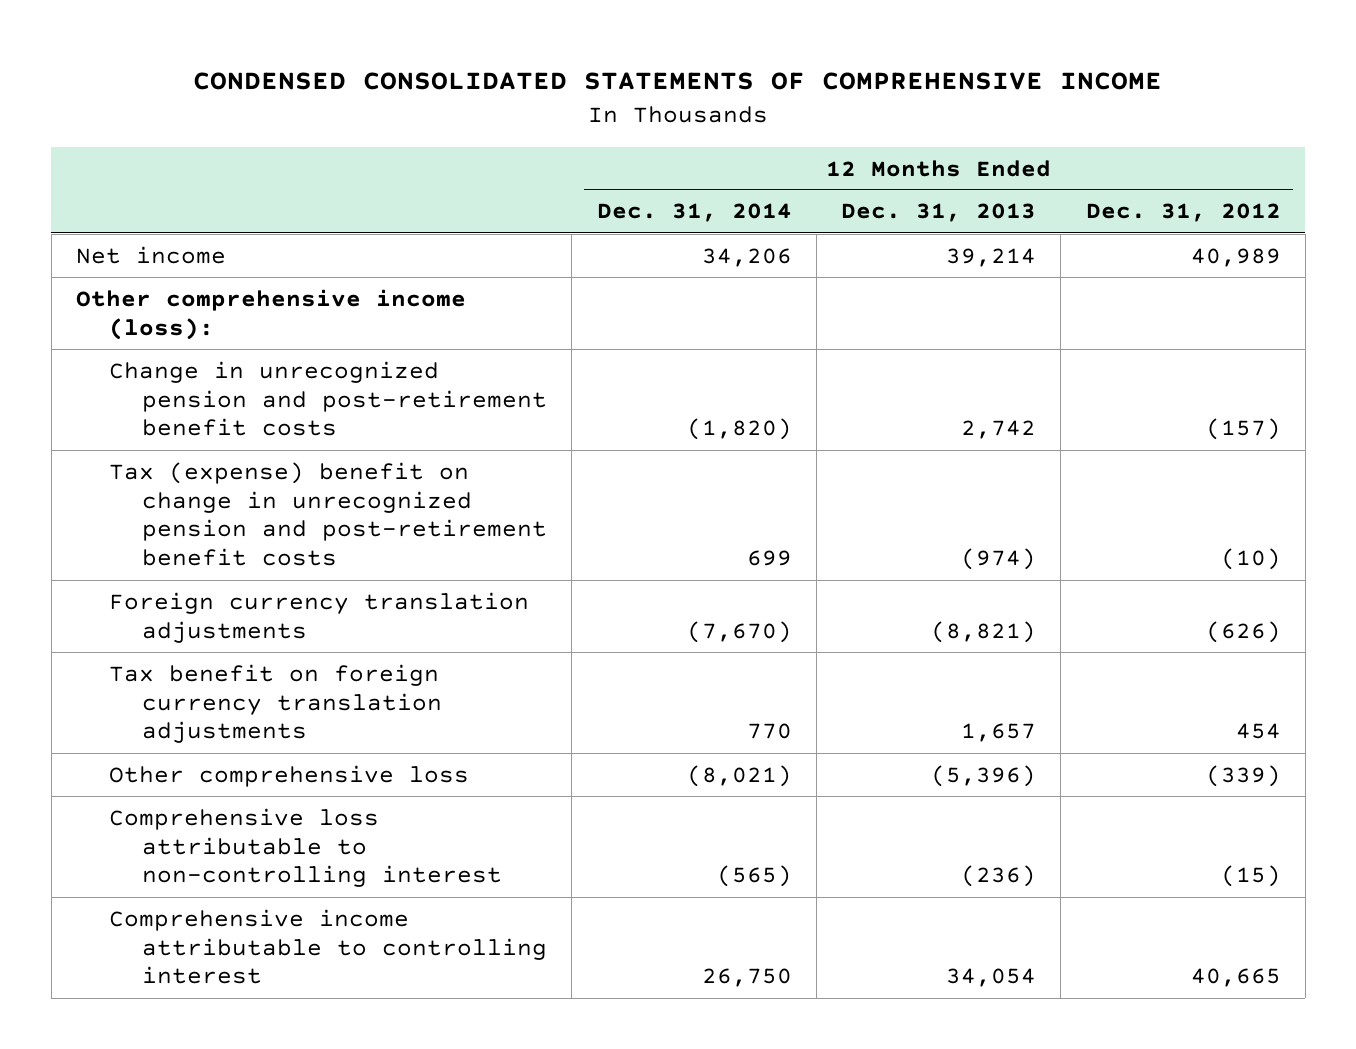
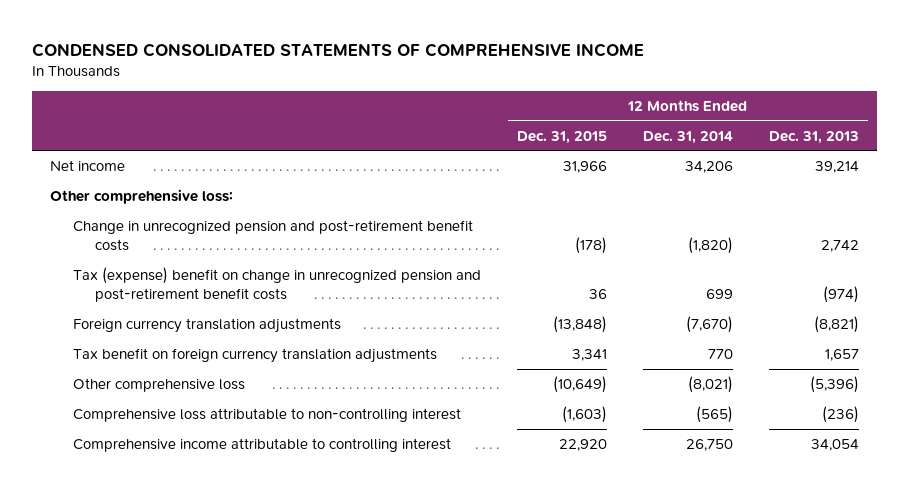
- | 12 Months Ended Dec. 31, 2014 | 12 Months Ended Dec. 31, 2013 | 12 Months Ended Dec. 31, 2012
+ | 12 Months Ended Dec. 31, 2015 | 12 Months Ended Dec. 31, 2014 | 12 Months Ended Dec. 31, 2013
- Other comprehensive income (loss):
+ Other comprehensive loss:

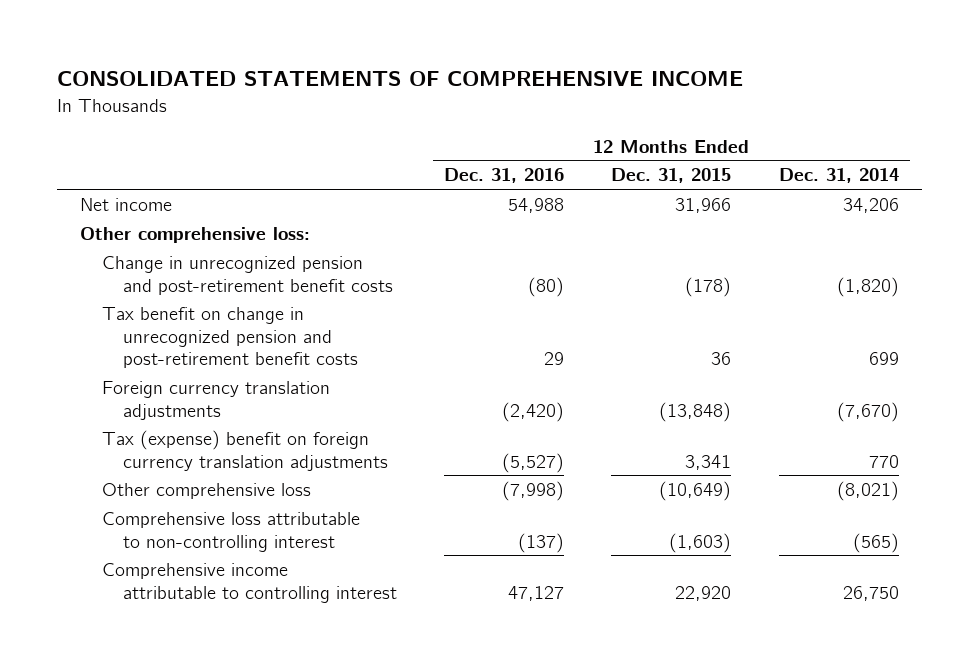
- CONDENSED CONSOLIDATED STATEMENTS OF COMPREHENSIVE INCOME
+ CONSOLIDATED STATEMENTS OF COMPREHENSIVE INCOME
- | 12 Months Ended Dec. 31, 2015 | 12 Months Ended Dec. 31, 2014 | 12 Months Ended Dec. 31, 2013
+ | 12 Months Ended Dec. 31, 2016 | 12 Months Ended Dec. 31, 2015 | 12 Months Ended Dec. 31, 2014
- Tax (expense) benefit on change in unrecognized pension and post-retirement benefit costs | 36 | 699 | (974)
+ Tax benefit on change in unrecognized pension and post-retirement benefit costs | 29 | 36 | 699
- Tax benefit on foreign currency translation adjustments | 3,341 | 770 | 1,657
+ Tax (expense) benefit on foreign currency translation adjustments | (5,527) | 3,341 | 770

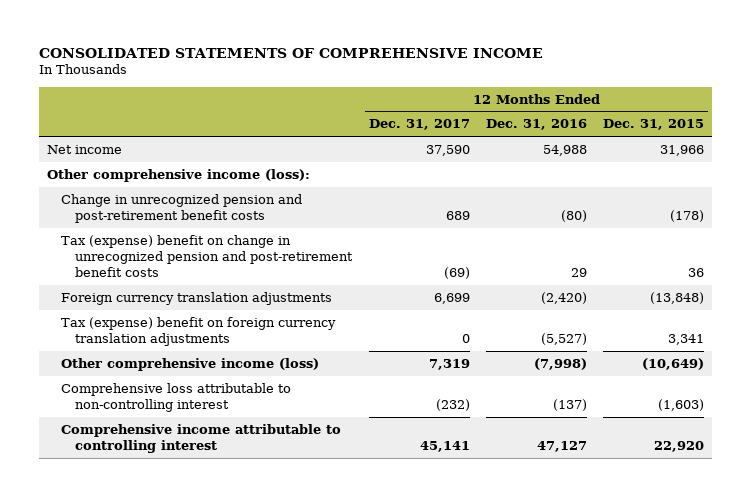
- | 12 Months Ended Dec. 31, 2016 | 12 Months Ended Dec. 31, 2015 | 12 Months Ended Dec. 31, 2014
+ | 12 Months Ended Dec. 31, 2017 | 12 Months Ended Dec. 31, 2016 | 12 Months Ended Dec. 31, 2015
- Other comprehensive loss:
+ Other comprehensive income (loss):
- Tax benefit on change in unrecognized pension and post-retirement benefit costs | 29 | 36 | 699
+ Tax (expense) benefit on change in unrecognized pension and post-retirement benefit costs | (69) | 29 | 36
- Other comprehensive loss | (7,998) | (10,649) | (8,021)
+ Other comprehensive income (loss) | 7,319 | (7,998) | (10,649)

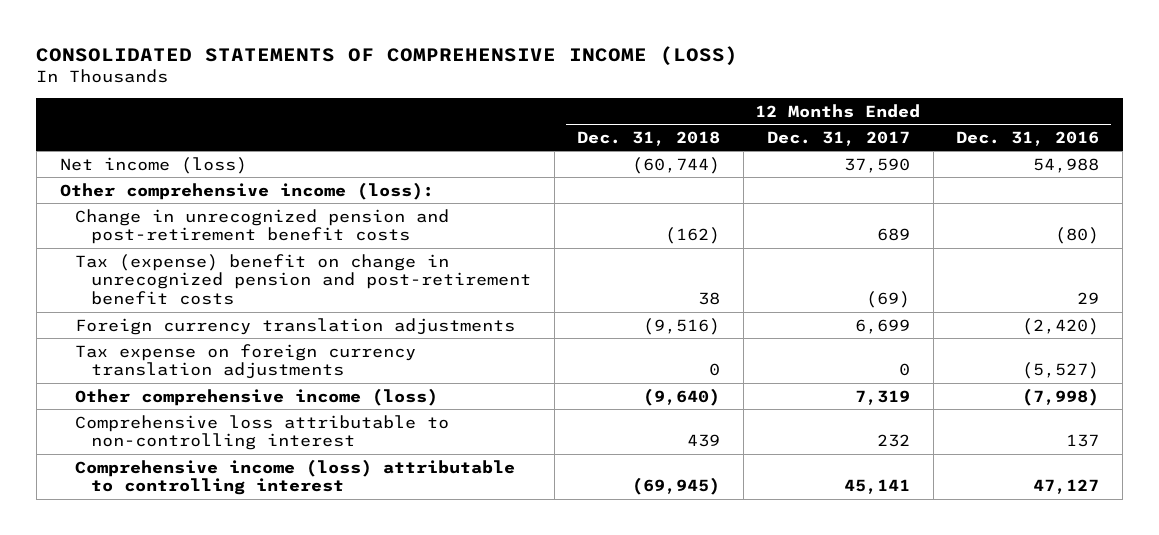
- CONSOLIDATED STATEMENTS OF COMPREHENSIVE INCOME
+ CONSOLIDATED STATEMENTS OF COMPREHENSIVE INCOME (LOSS)
- | 12 Months Ended Dec. 31, 2017 | 12 Months Ended Dec. 31, 2016 | 12 Months Ended Dec. 31, 2015
+ | 12 Months Ended Dec. 31, 2018 | 12 Months Ended Dec. 31, 2017 | 12 Months Ended Dec. 31, 2016
- Net income | 37,590 | 54,988 | 31,966
+ Net income (loss) | (60,744) | 37,590 | 54,988
- Tax (expense) benefit on foreign currency translation adjustments | 0 | (5,527) | 3,341
+ Tax expense on foreign currency translation adjustments | 0 | 0 | (5,527)
- Comprehensive loss attributable to non-controlling interest | (232) | (137) | (1,603)
- Comprehensive income attributable to controlling interest | 45,141 | 47,127 | 22,920
+ Comprehensive loss attributable to non-controlling interest | 439 | 232 | 137
+ Comprehensive income (loss) attributable to controlling interest | (69,945) | 45,141 | 47,127

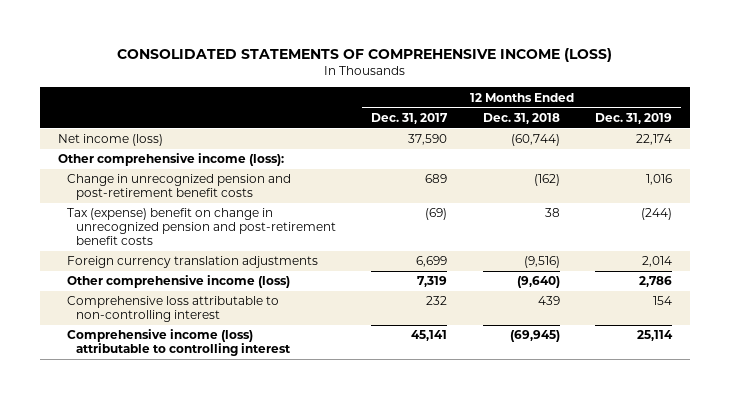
- | 12 Months Ended Dec. 31, 2018 | 12 Months Ended Dec. 31, 2017 | 12 Months Ended Dec. 31, 2016
+ | 12 Months Ended Dec. 31, 2017 | 12 Months Ended Dec. 31, 2018 | 12 Months Ended Dec. 31, 2019
- Tax expense on foreign currency translation adjustments | 0 | 0 | (5,527)

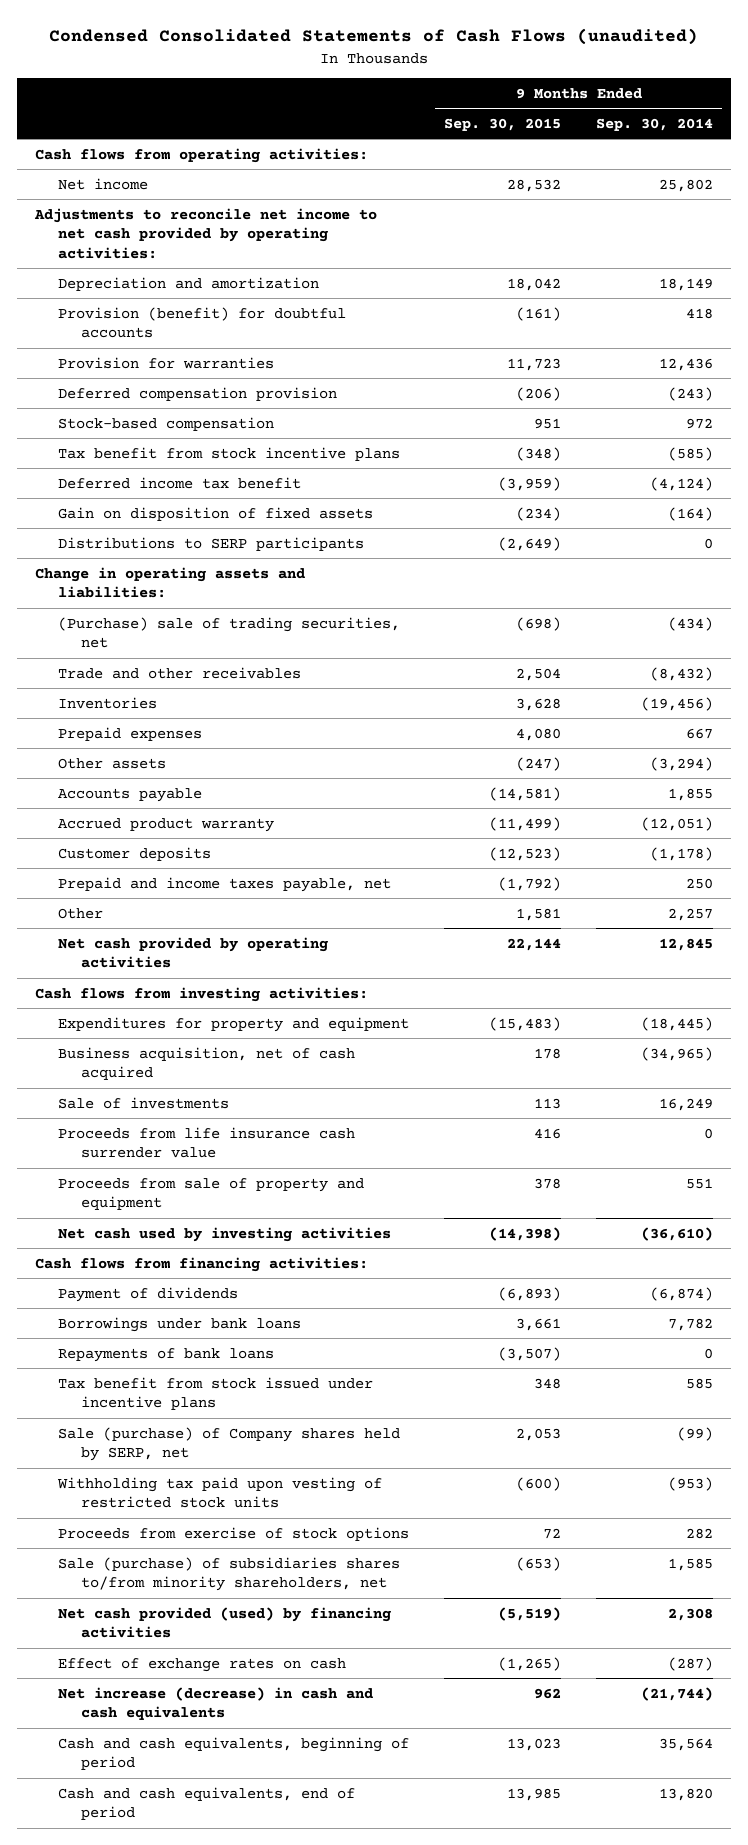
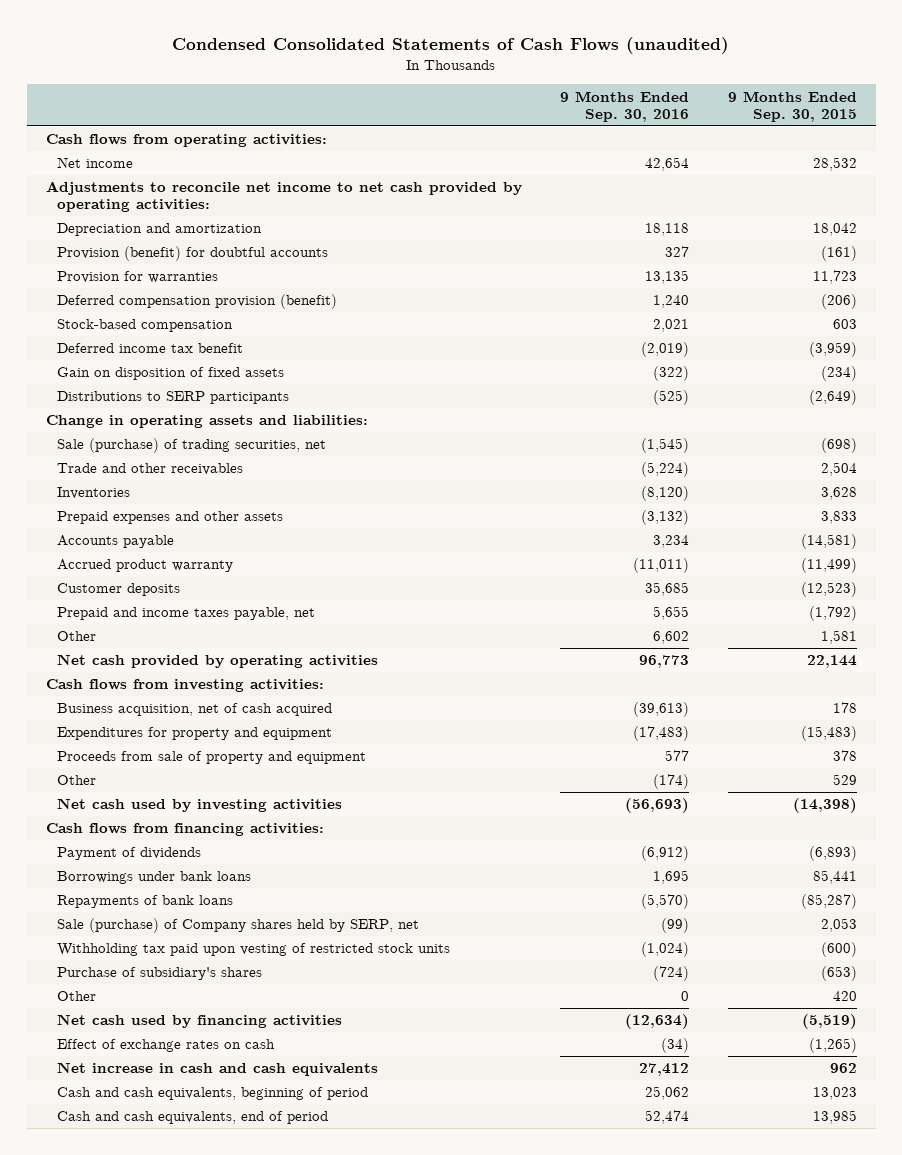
- | 9 Months Ended Sep. 30, 2015 | 9 Months Ended Sep. 30, 2014
+ | 9 Months Ended Sep. 30, 2016 | 9 Months Ended Sep. 30, 2015
- Deferred compensation provision | (206) | (243)
- Stock-based compensation | 951 | 972
- Tax benefit from stock incentive plans | (348) | (585)
+ Deferred compensation provision (benefit) | 1,240 | (206)
+ Stock-based compensation | 2,021 | 603
- (Purchase) sale of trading securities, net | (698) | (434)
+ Sale (purchase) of trading securities, net | (1,545) | (698)
- Prepaid expenses | 4,080 | 667
- Other assets | (247) | (3,294)
+ Prepaid expenses and other assets | (3,132) | 3,833
- Sale of investments | 113 | 16,249
- Proceeds from life insurance cash surrender value | 416 | 0
moved down: Expenditures for property and equipment | (17,483) | (15,483)
+ Other | (174) | 529
- Borrowings under bank loans | 3,661 | 7,782
- Repayments of bank loans | (3,507) | 0
- Tax benefit from stock issued under incentive plans | 348 | 585
+ Borrowings under bank loans | 1,695 | 85,441
+ Repayments of bank loans | (5,570) | (85,287)
- Proceeds from exercise of stock options | 72 | 282
- Sale (purchase) of subsidiaries shares to/from minority shareholders, net | (653) | 1,585
- Net cash provided (used) by financing activities | (5,519) | 2,308
+ Purchase of subsidiary's shares | (724) | (653)
+ Other | 0 | 420
+ Net cash used by financing activities | (12,634) | (5,519)
- Net increase (decrease) in cash and cash equivalents | 962 | (21,744)
+ Net increase in cash and cash equivalents | 27,412 | 962

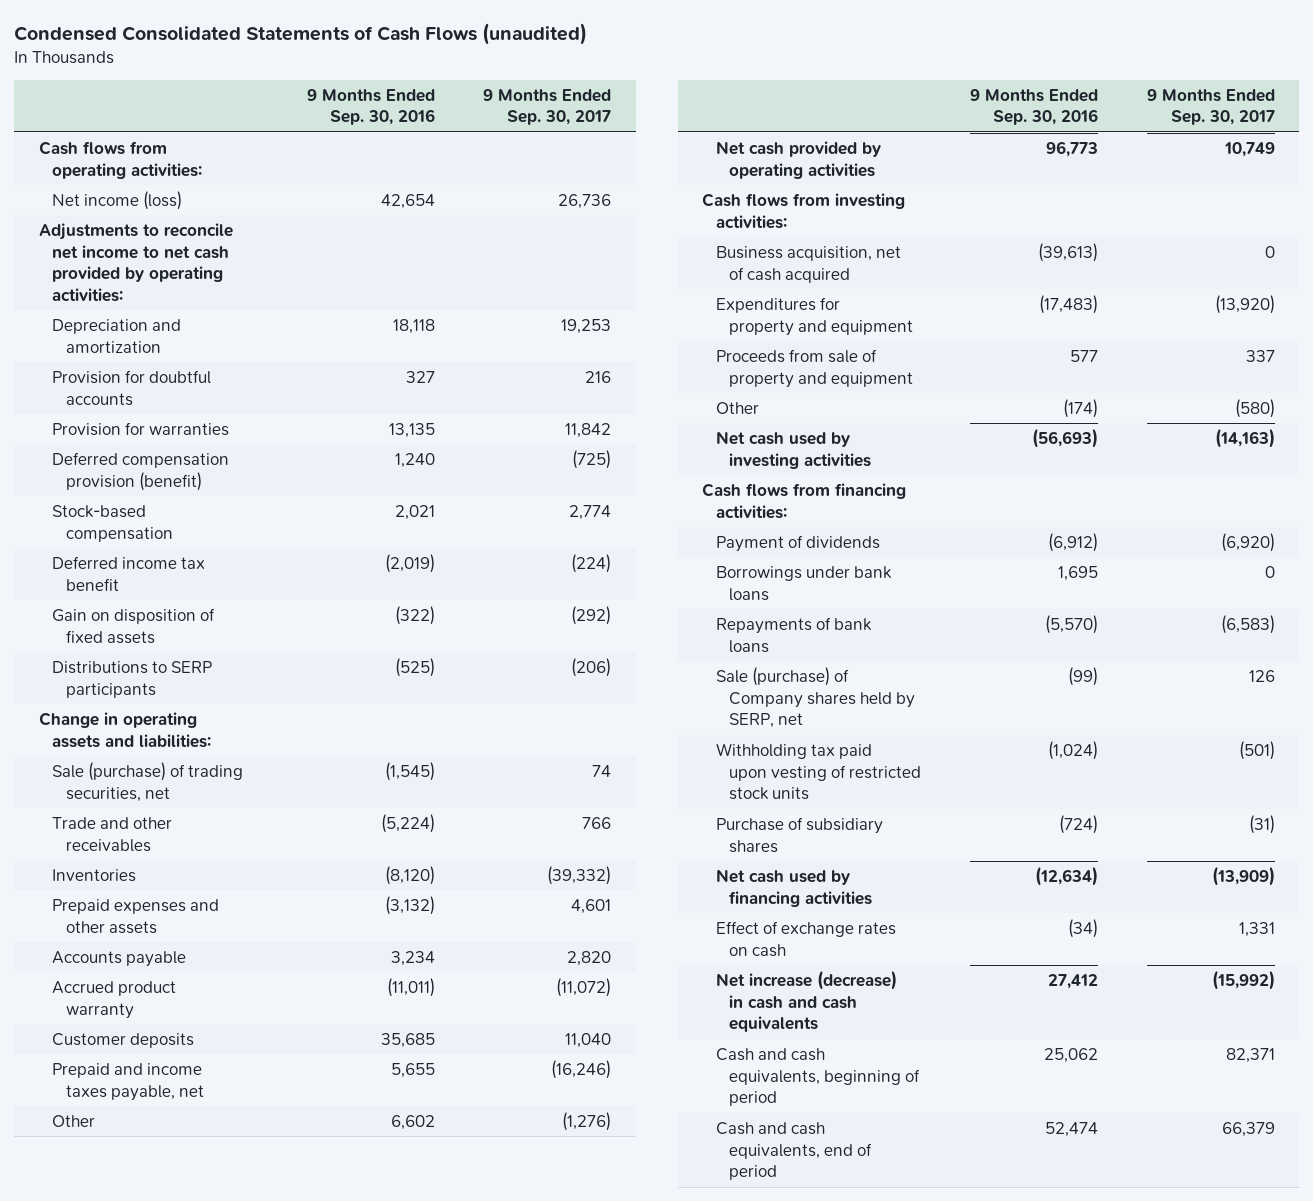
- | 9 Months Ended Sep. 30, 2016 | 9 Months Ended Sep. 30, 2015
+ | 9 Months Ended Sep. 30, 2016 | 9 Months Ended Sep. 30, 2017
- Net income | 42,654 | 28,532
+ Net income (loss) | 42,654 | 26,736
- Provision (benefit) for doubtful accounts | 327 | (161)
+ Provision for doubtful accounts | 327 | 216
- Purchase of subsidiary's shares | (724) | (653)
- Other | 0 | 420
+ Purchase of subsidiary shares | (724) | (31)
- Net increase in cash and cash equivalents | 27,412 | 962
+ Net increase (decrease) in cash and cash equivalents | 27,412 | (15,992)

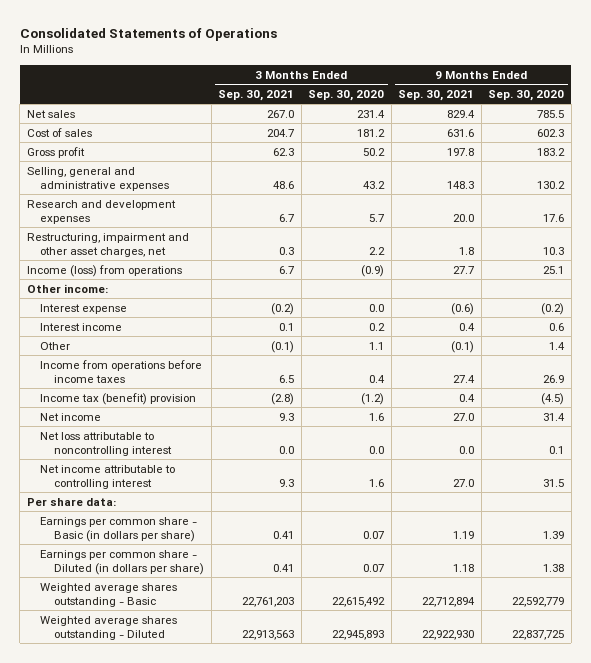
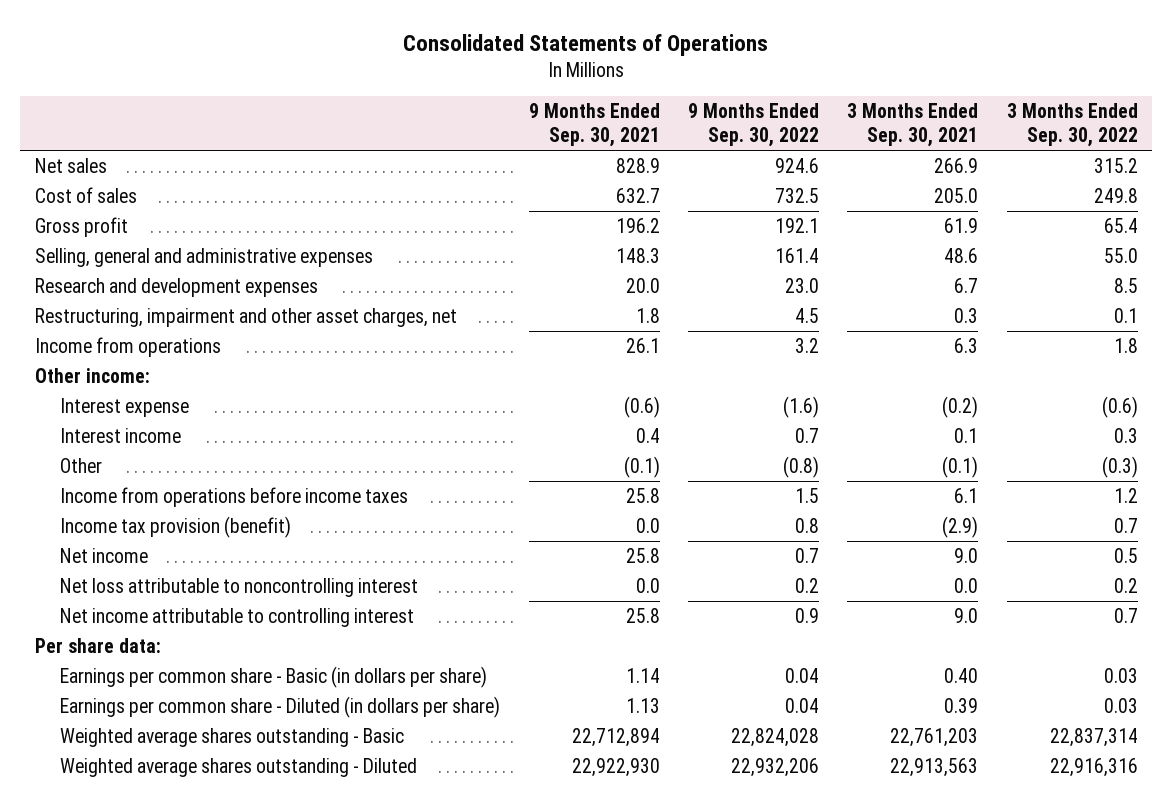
- | 3 Months Ended Sep. 30, 2021 | 3 Months Ended Sep. 30, 2020 | 9 Months Ended Sep. 30, 2021 | 9 Months Ended Sep. 30, 2020
+ | 9 Months Ended Sep. 30, 2021 | 9 Months Ended Sep. 30, 2022 | 3 Months Ended Sep. 30, 2021 | 3 Months Ended Sep. 30, 2022
- Net sales | 267.0 | 231.4 | 829.4 | 785.5
- Cost of sales | 204.7 | 181.2 | 631.6 | 602.3
- Gross profit | 62.3 | 50.2 | 197.8 | 183.2
+ Net sales | 828.9 | 924.6 | 266.9 | 315.2
+ Cost of sales | 632.7 | 732.5 | 205.0 | 249.8
+ Gross profit | 196.2 | 192.1 | 61.9 | 65.4
- Income (loss) from operations | 6.7 | (0.9) | 27.7 | 25.1
+ Income from operations | 26.1 | 3.2 | 6.3 | 1.8
- Income from operations before income taxes | 6.5 | 0.4 | 27.4 | 26.9
- Income tax (benefit) provision | (2.8) | (1.2) | 0.4 | (4.5)
- Net income | 9.3 | 1.6 | 27.0 | 31.4
+ Income from operations before income taxes | 25.8 | 1.5 | 6.1 | 1.2
+ Income tax provision (benefit) | 0.0 | 0.8 | (2.9) | 0.7
+ Net income | 25.8 | 0.7 | 9.0 | 0.5
- Net income attributable to controlling interest | 9.3 | 1.6 | 27.0 | 31.5
+ Net income attributable to controlling interest | 25.8 | 0.9 | 9.0 | 0.7
- Earnings per common share - Basic (in dollars per share) | 0.41 | 0.07 | 1.19 | 1.39
- Earnings per common share - Diluted (in dollars per share) | 0.41 | 0.07 | 1.18 | 1.38
+ Earnings per common share - Basic (in dollars per share) | 1.14 | 0.04 | 0.40 | 0.03
+ Earnings per common share - Diluted (in dollars per share) | 1.13 | 0.04 | 0.39 | 0.03

